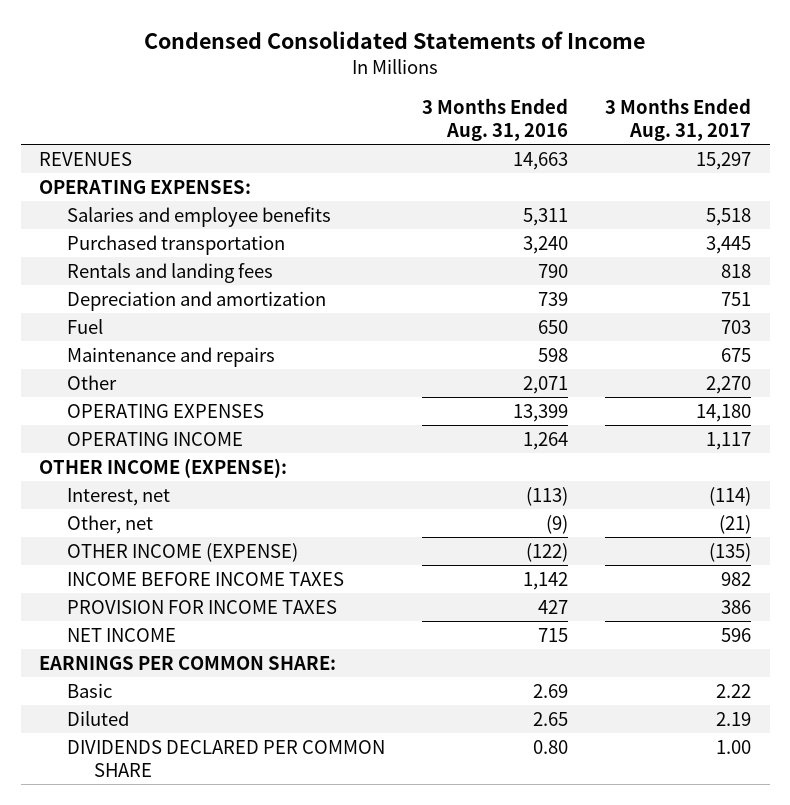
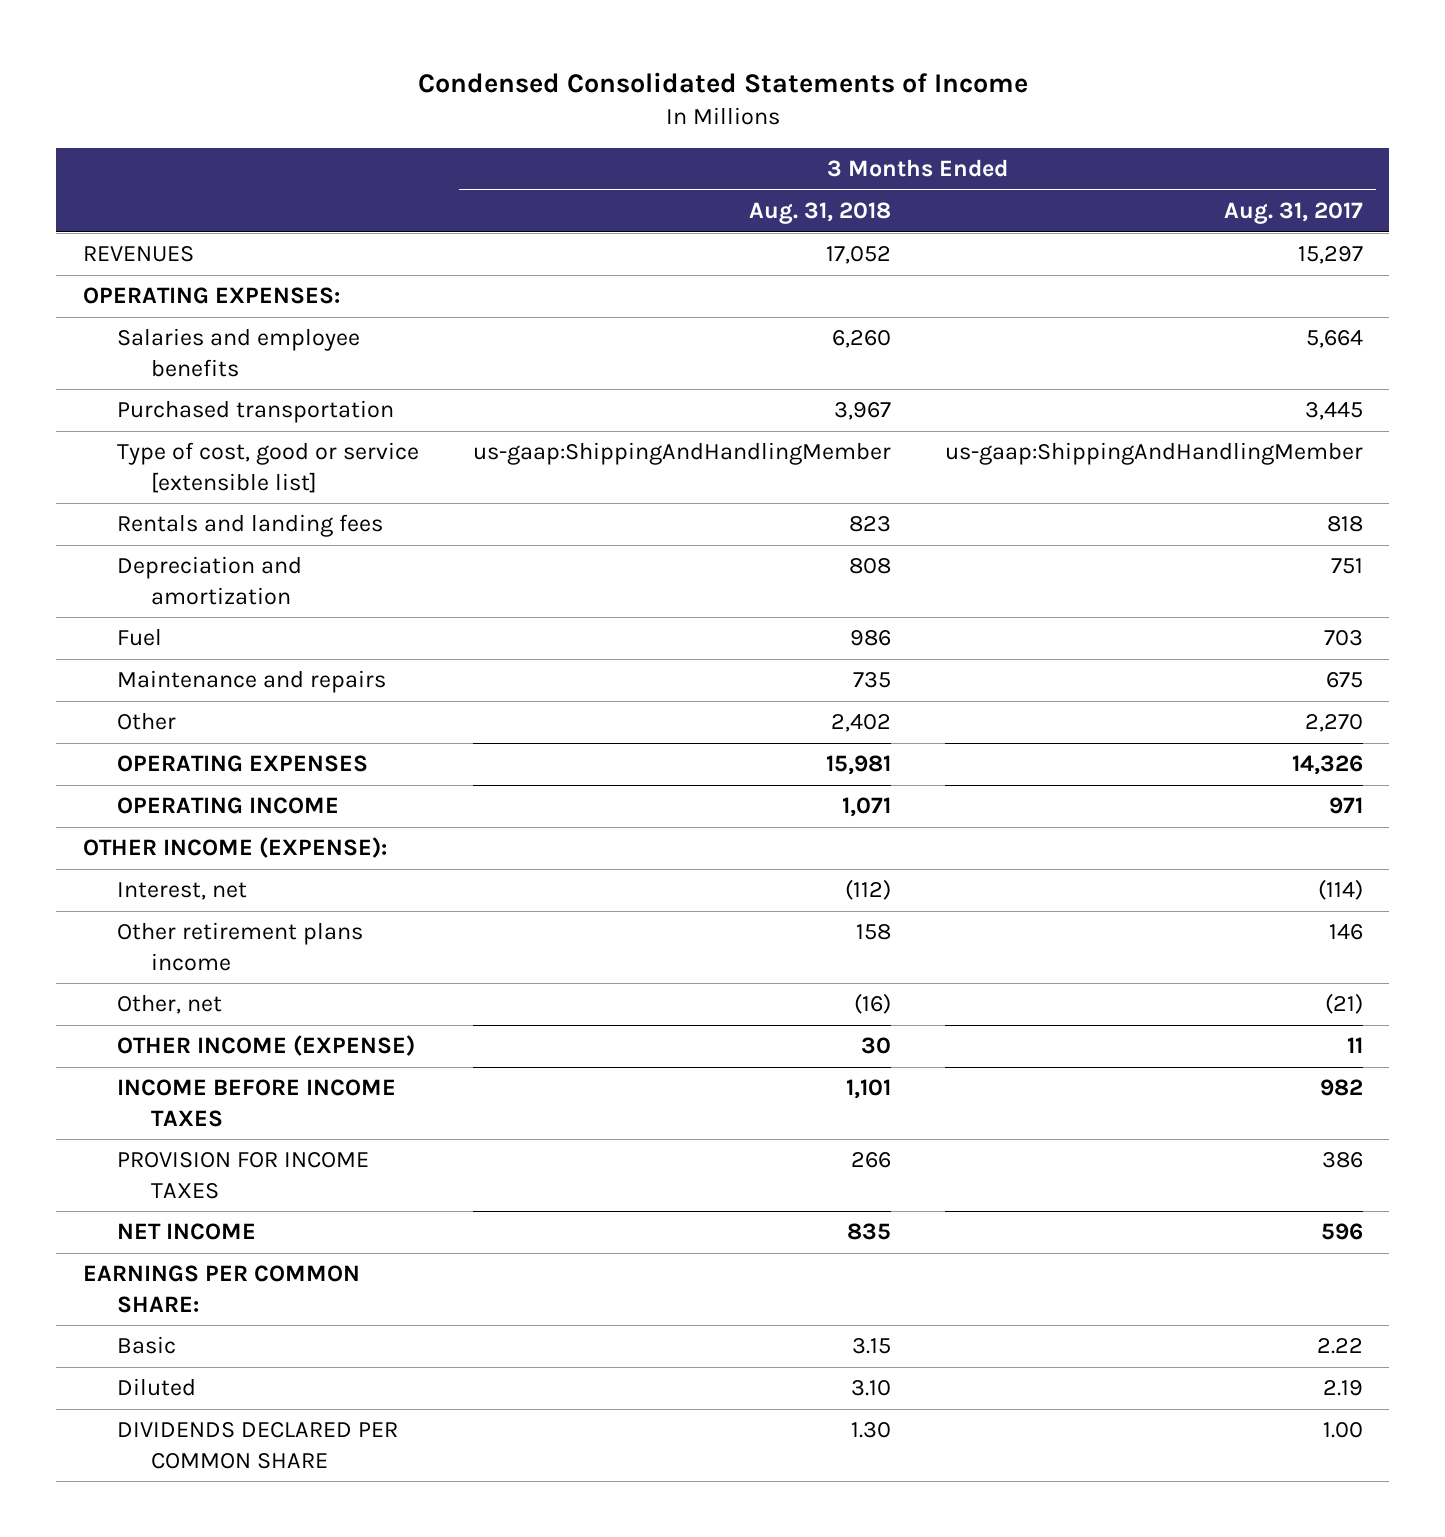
- | 3 Months Ended Aug. 31, 2016 | 3 Months Ended Aug. 31, 2017
+ | 3 Months Ended Aug. 31, 2018 | 3 Months Ended Aug. 31, 2017
- Salaries and employee benefits | 5,311 | 5,518
+ Salaries and employee benefits | 6,260 | 5,664
+ Type of cost, good or service [extensible list] | us-gaap:ShippingAndHandlingMember | us-gaap:ShippingAndHandlingMember
- OPERATING EXPENSES | 13,399 | 14,180
- OPERATING INCOME | 1,264 | 1,117
+ OPERATING EXPENSES | 15,981 | 14,326
+ OPERATING INCOME | 1,071 | 971
+ Other retirement plans income | 158 | 146
- OTHER INCOME (EXPENSE) | (122) | (135)
+ OTHER INCOME (EXPENSE) | 30 | 11

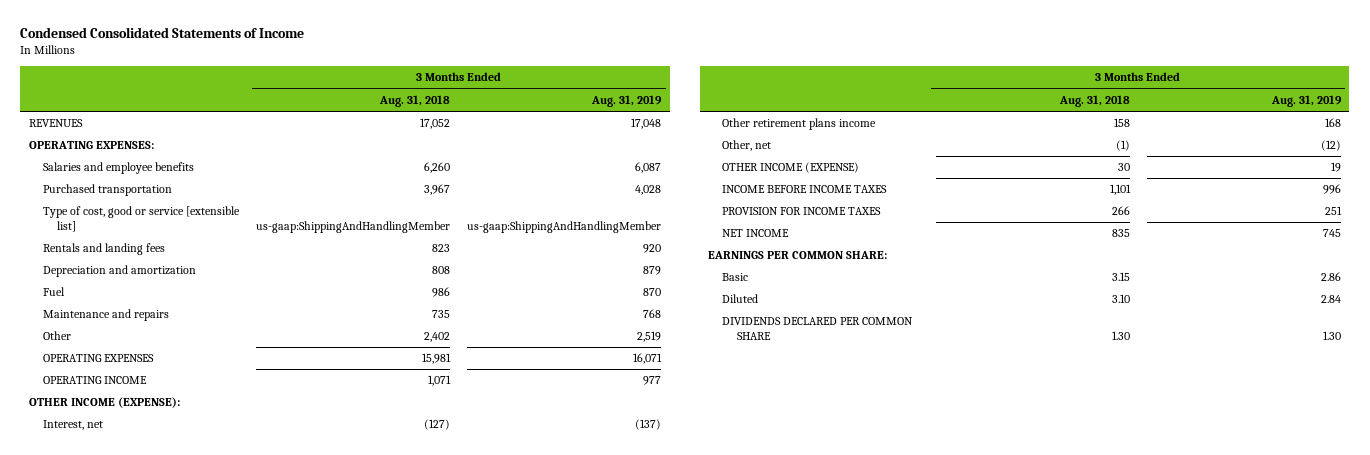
- | 3 Months Ended Aug. 31, 2018 | 3 Months Ended Aug. 31, 2017
+ | 3 Months Ended Aug. 31, 2018 | 3 Months Ended Aug. 31, 2019
- Interest, net | (112) | (114)
+ Interest, net | (127) | (137)
- Other, net | (16) | (21)
+ Other, net | (1) | (12)

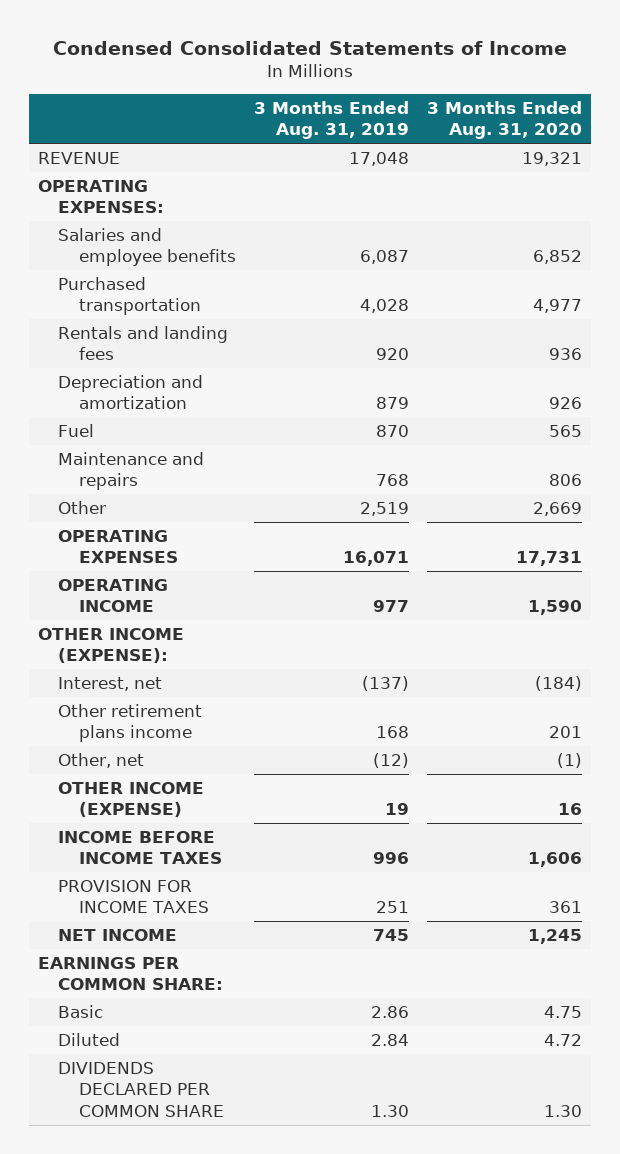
- | 3 Months Ended Aug. 31, 2018 | 3 Months Ended Aug. 31, 2019
+ | 3 Months Ended Aug. 31, 2019 | 3 Months Ended Aug. 31, 2020
- REVENUES | 17,052 | 17,048
+ REVENUE | 17,048 | 19,321
- Type of cost, good or service [extensible list] | us-gaap:ShippingAndHandlingMember | us-gaap:ShippingAndHandlingMember

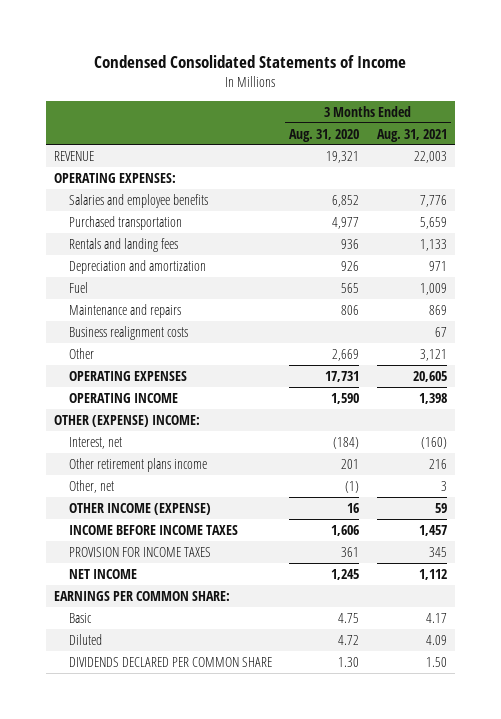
- | 3 Months Ended Aug. 31, 2019 | 3 Months Ended Aug. 31, 2020
+ | 3 Months Ended Aug. 31, 2020 | 3 Months Ended Aug. 31, 2021
+ Business realignment costs | | 67
- OTHER INCOME (EXPENSE):
+ OTHER (EXPENSE) INCOME:

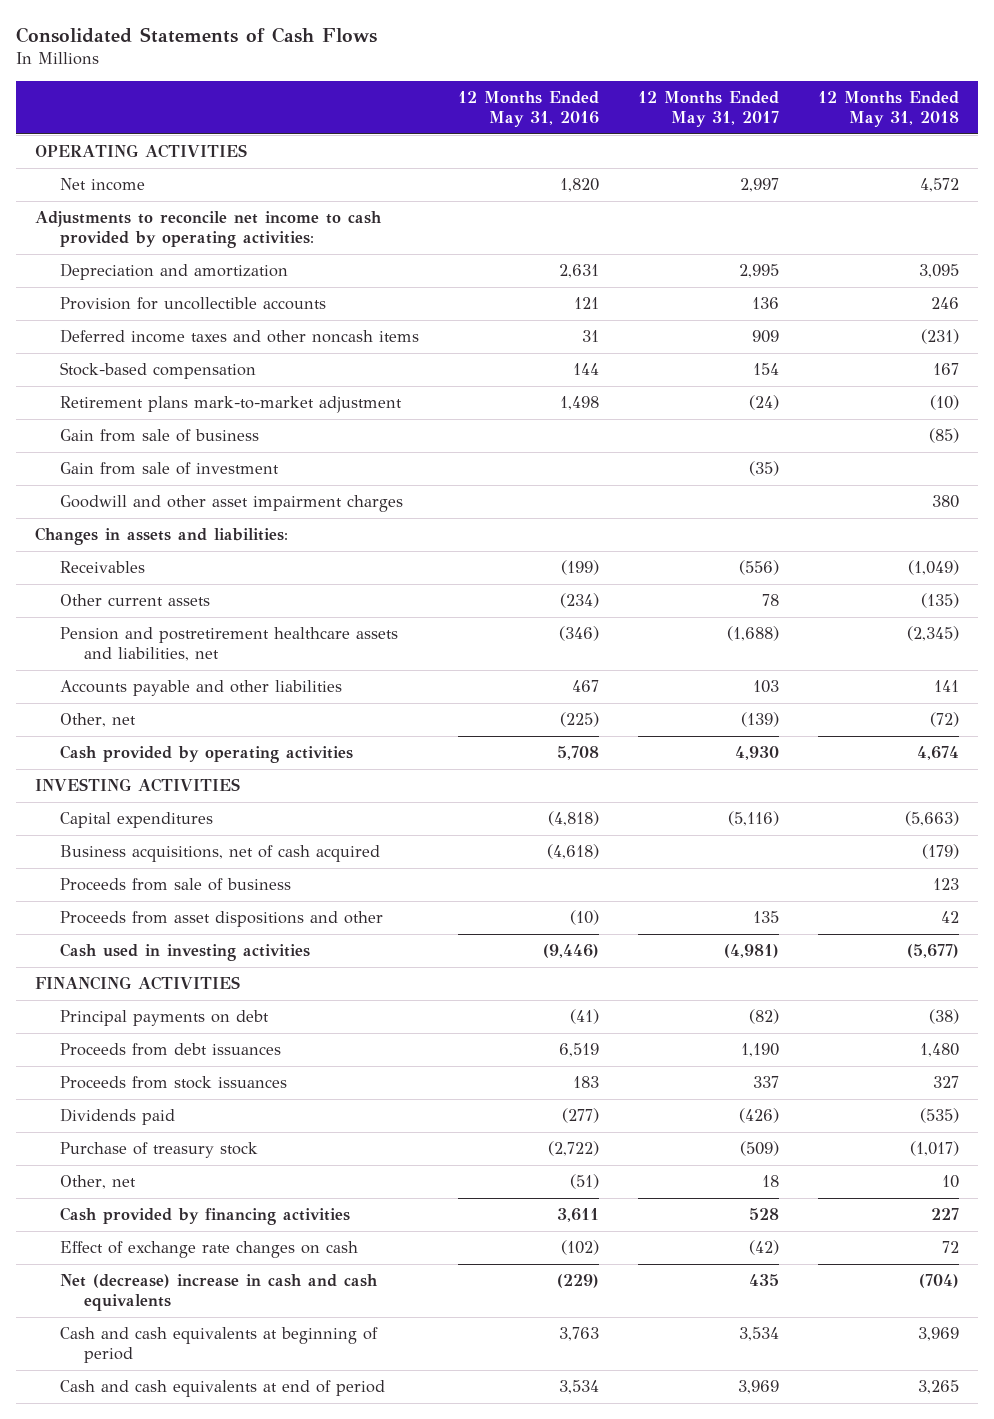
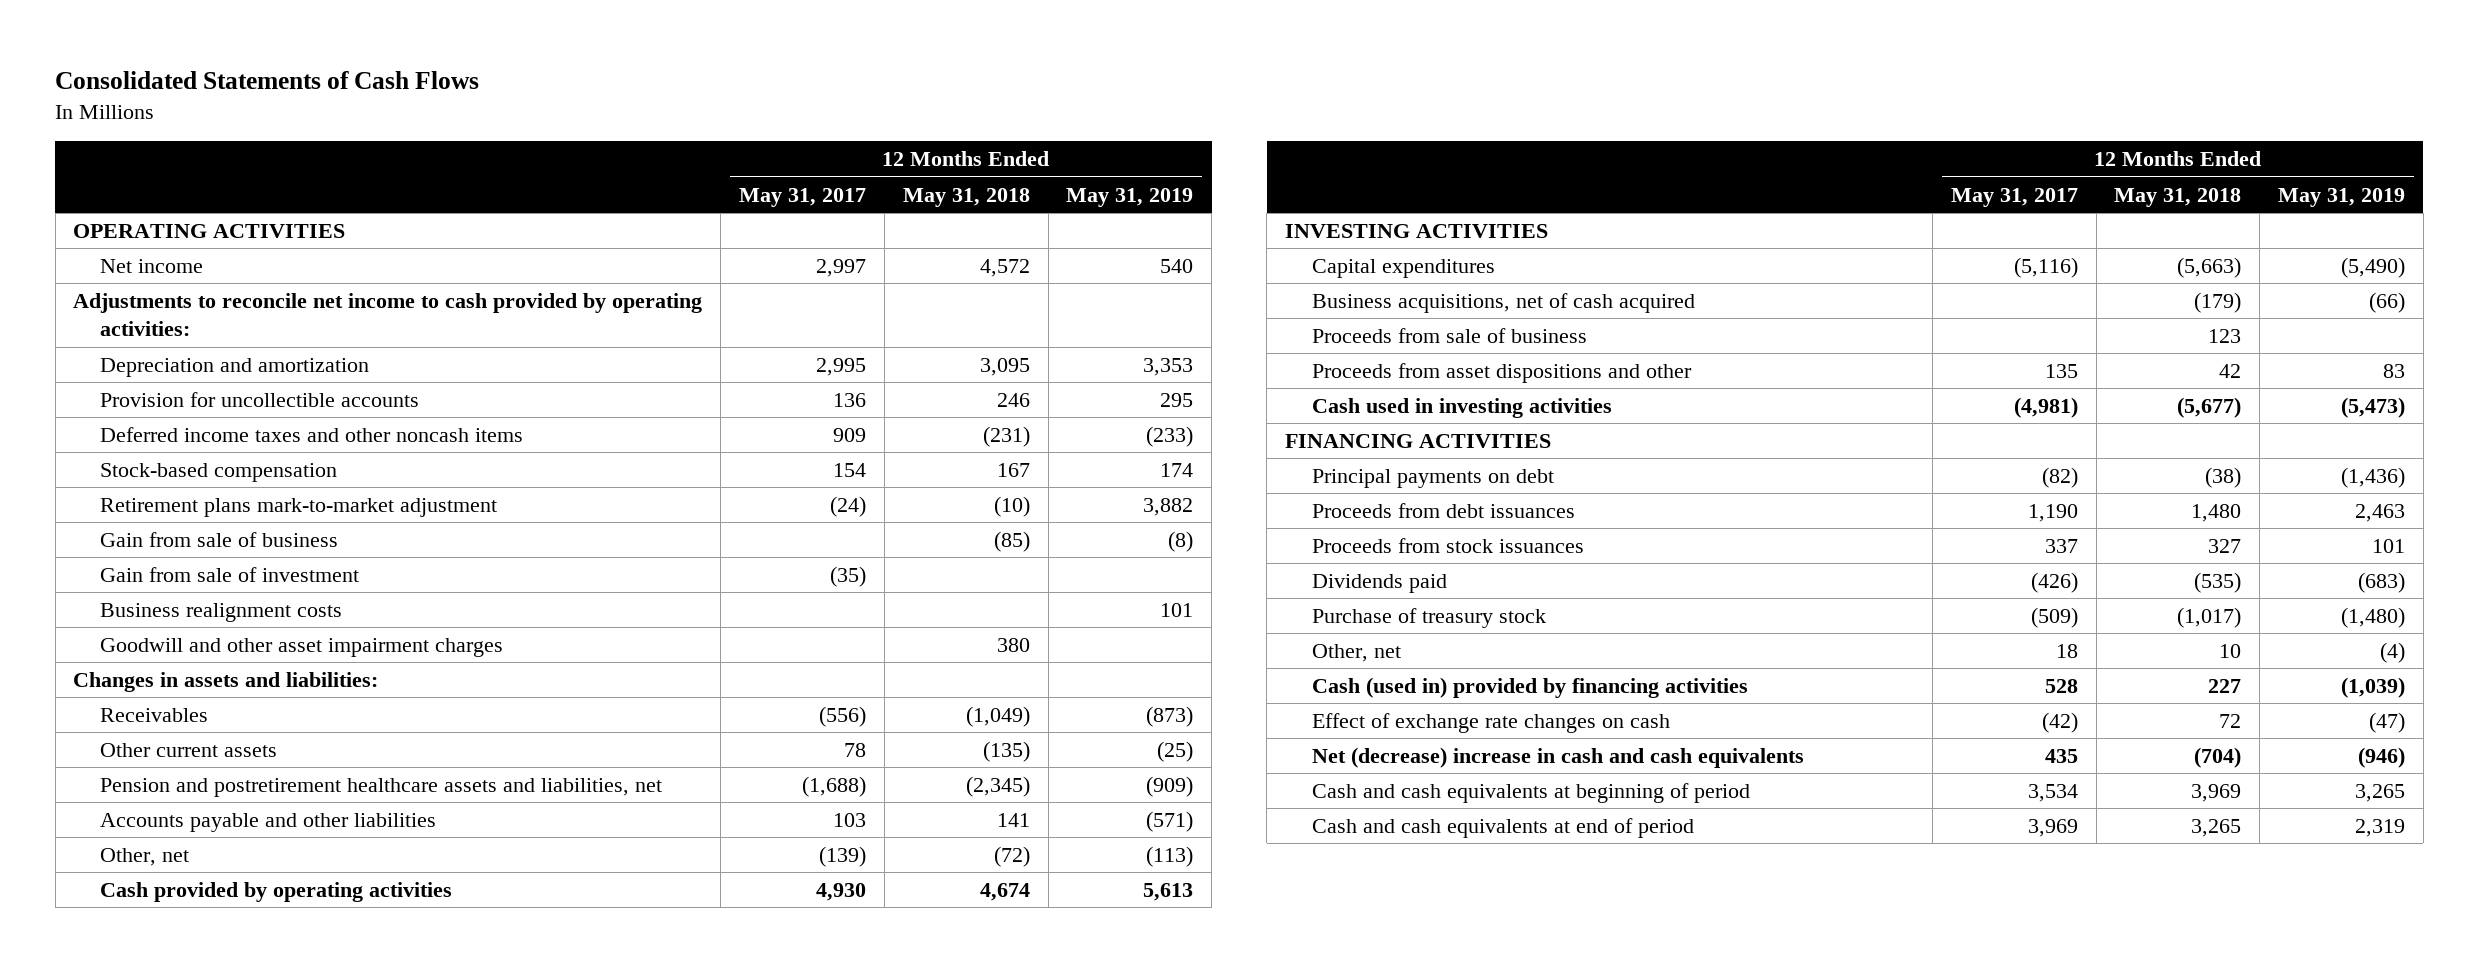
- | 12 Months Ended May 31, 2016 | 12 Months Ended May 31, 2017 | 12 Months Ended May 31, 2018
+ | 12 Months Ended May 31, 2017 | 12 Months Ended May 31, 2018 | 12 Months Ended May 31, 2019
+ Business realignment costs | | | 101
- Cash provided by financing activities | 3,611 | 528 | 227
+ Cash (used in) provided by financing activities | 528 | 227 | (1,039)

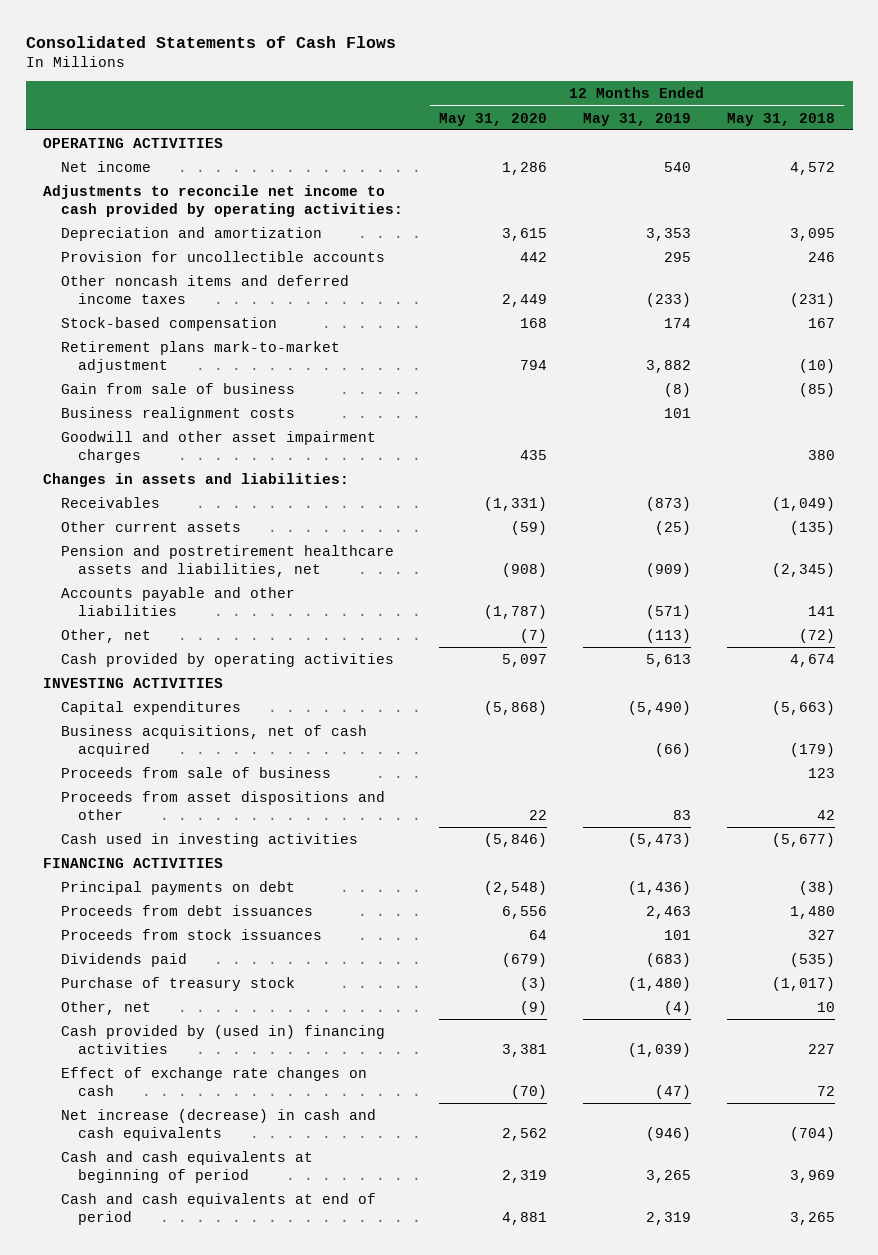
- | 12 Months Ended May 31, 2017 | 12 Months Ended May 31, 2018 | 12 Months Ended May 31, 2019
+ | 12 Months Ended May 31, 2020 | 12 Months Ended May 31, 2019 | 12 Months Ended May 31, 2018
- Deferred income taxes and other noncash items | 909 | (231) | (233)
+ Other noncash items and deferred income taxes | 2,449 | (233) | (231)
- Gain from sale of investment | (35) | |
- Cash (used in) provided by financing activities | 528 | 227 | (1,039)
+ Cash provided by (used in) financing activities | 3,381 | (1,039) | 227
- Net (decrease) increase in cash and cash equivalents | 435 | (704) | (946)
+ Net increase (decrease) in cash and cash equivalents | 2,562 | (946) | (704)

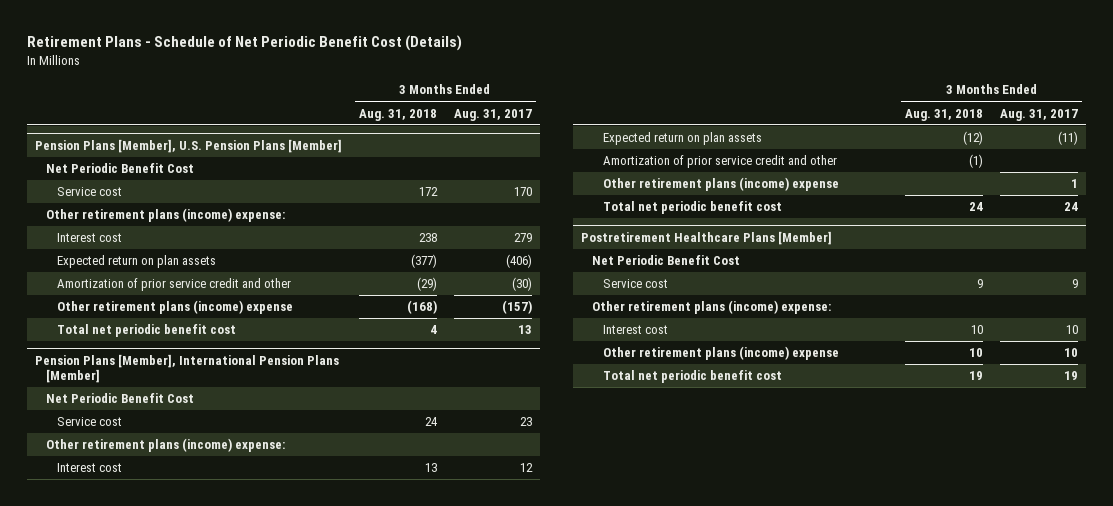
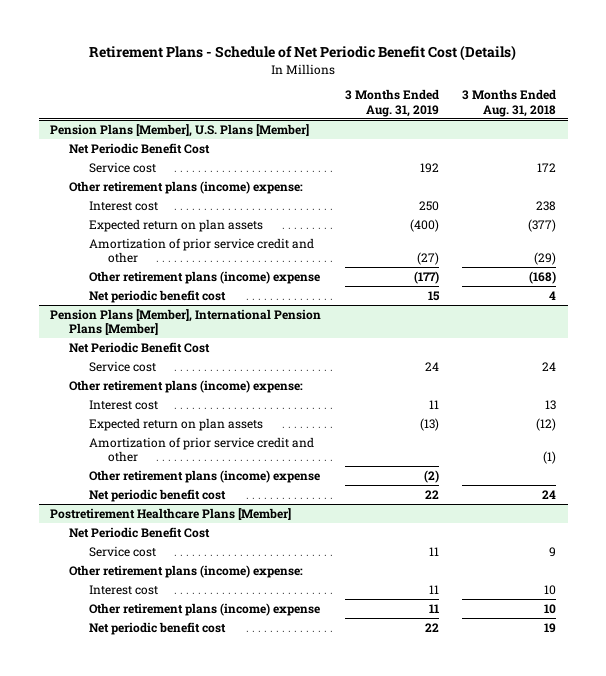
- | 3 Months Ended Aug. 31, 2018 | 3 Months Ended Aug. 31, 2017
+ | 3 Months Ended Aug. 31, 2019 | 3 Months Ended Aug. 31, 2018
- Pension Plans [Member], U.S. Pension Plans [Member]
+ Pension Plans [Member], U.S. Plans [Member]
- Total net periodic benefit cost | 4 | 13
+ Net periodic benefit cost | 15 | 4
@ Pension Plans [Member], International Pension Plans [Member]
- Total net periodic benefit cost | 24 | 24
+ Net periodic benefit cost | 22 | 24
@ Postretirement Healthcare Plans [Member]
- Total net periodic benefit cost | 19 | 19
+ Net periodic benefit cost | 22 | 19

